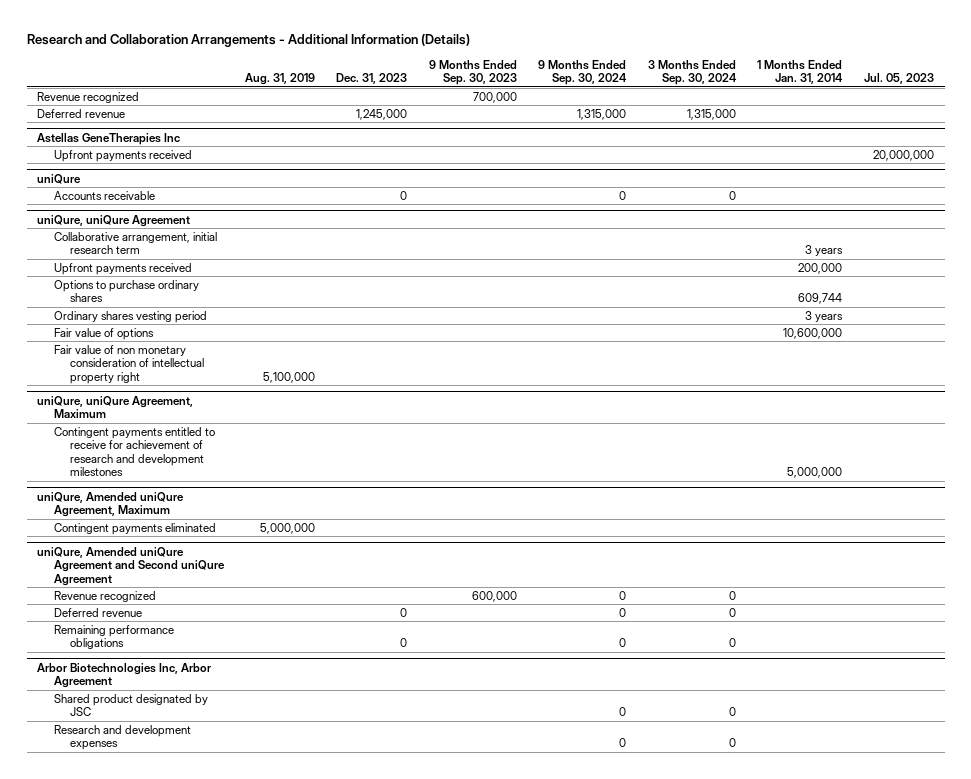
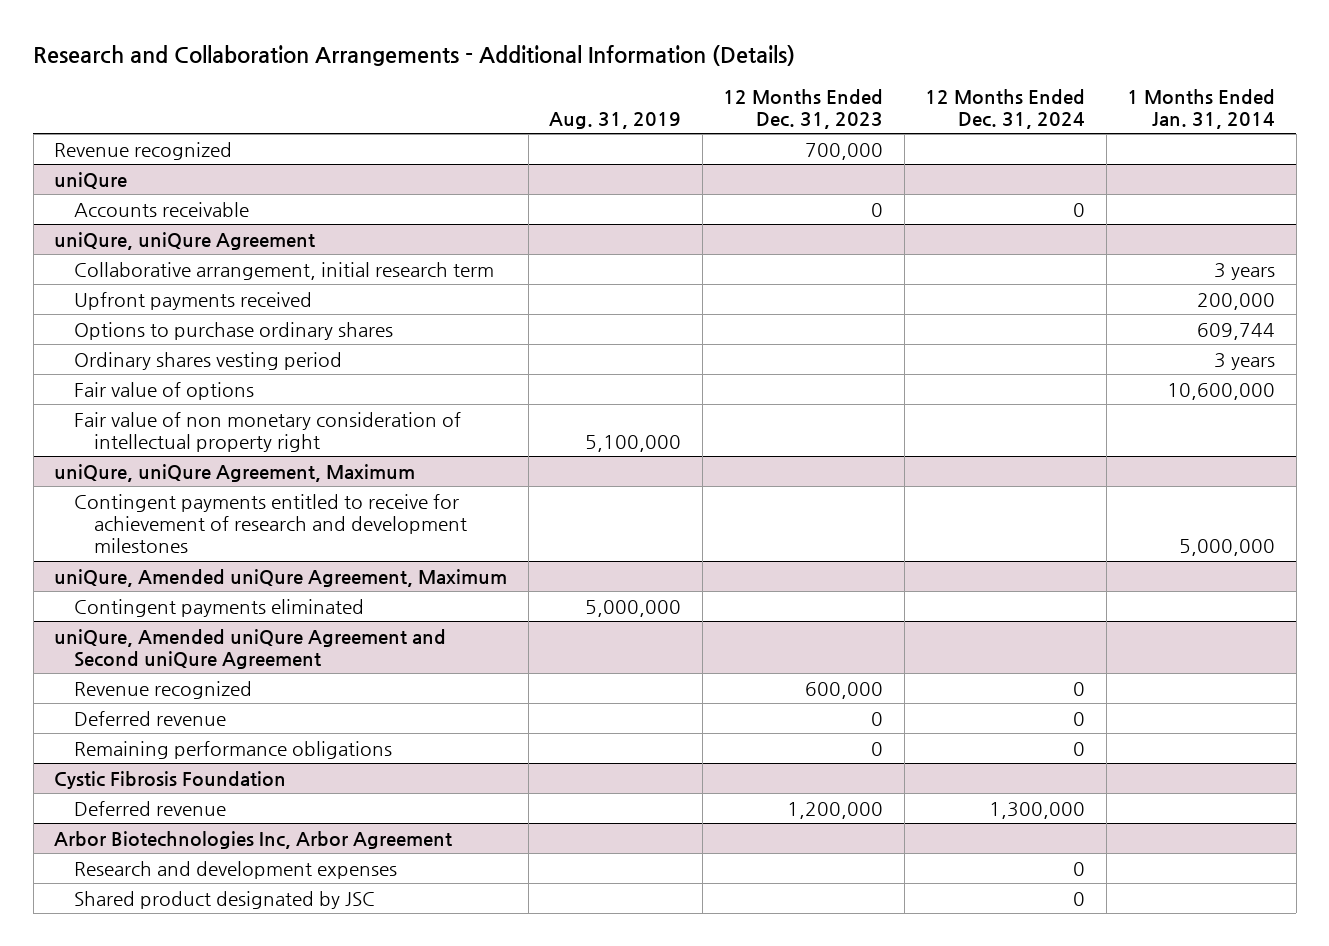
- | Aug. 31, 2019 | Dec. 31, 2023 | 9 Months Ended Sep. 30, 2023 | 9 Months Ended Sep. 30, 2024 | 3 Months Ended Sep. 30, 2024 | 1 Months Ended Jan. 31, 2014 | Jul. 05, 2023
+ | Aug. 31, 2019 | 12 Months Ended Dec. 31, 2023 | 12 Months Ended Dec. 31, 2024 | 1 Months Ended Jan. 31, 2014
- Deferred revenue | | 1,245,000 | | 1,315,000 | 1,315,000 | |
- Astellas GeneTherapies Inc
- Upfront payments received | | | | | | | 20,000,000
+ Cystic Fibrosis Foundation
+ Deferred revenue | | 1,200,000 | 1,300,000 |
@ Arbor Biotechnologies Inc, Arbor Agreement
moved down: Shared product designated by JSC | | | 0 |

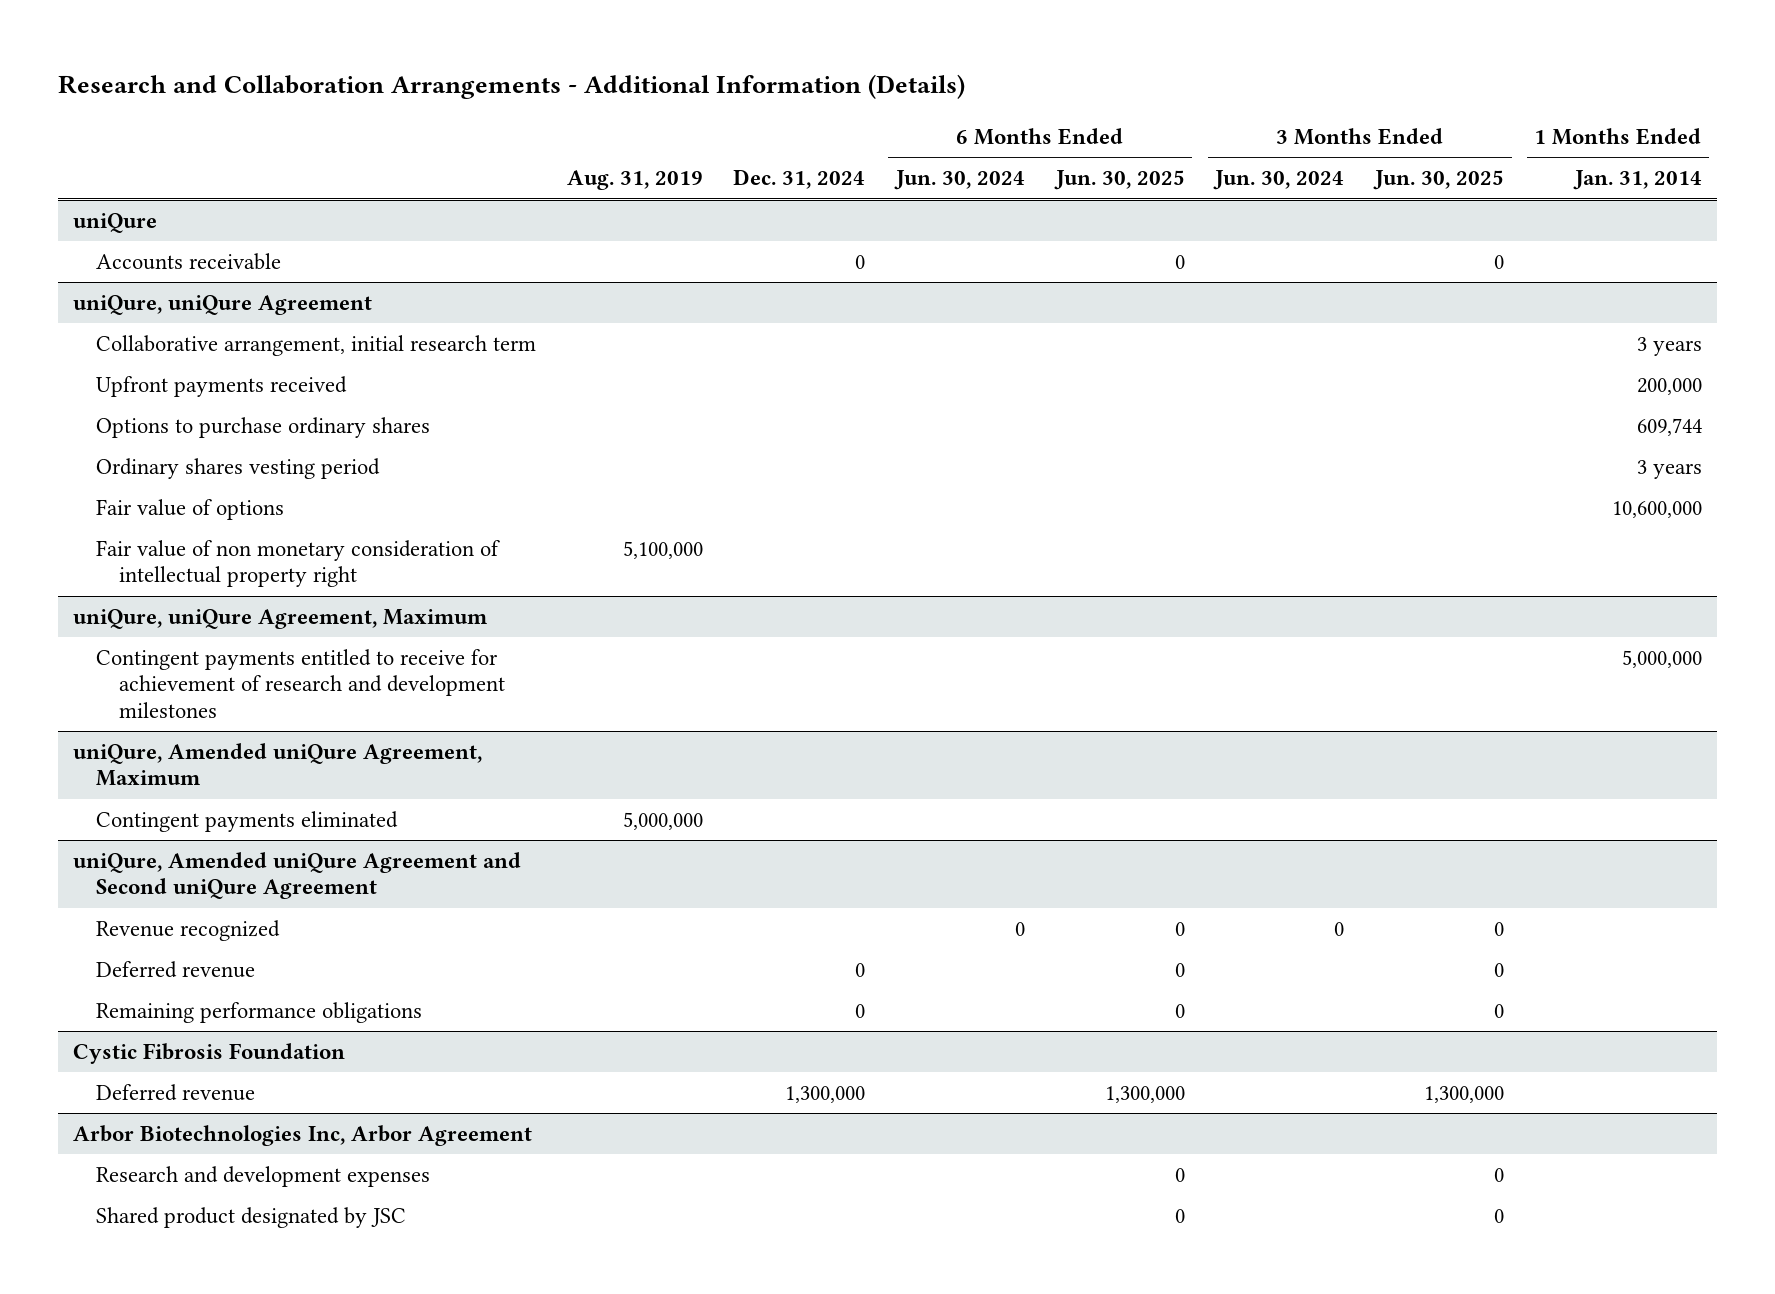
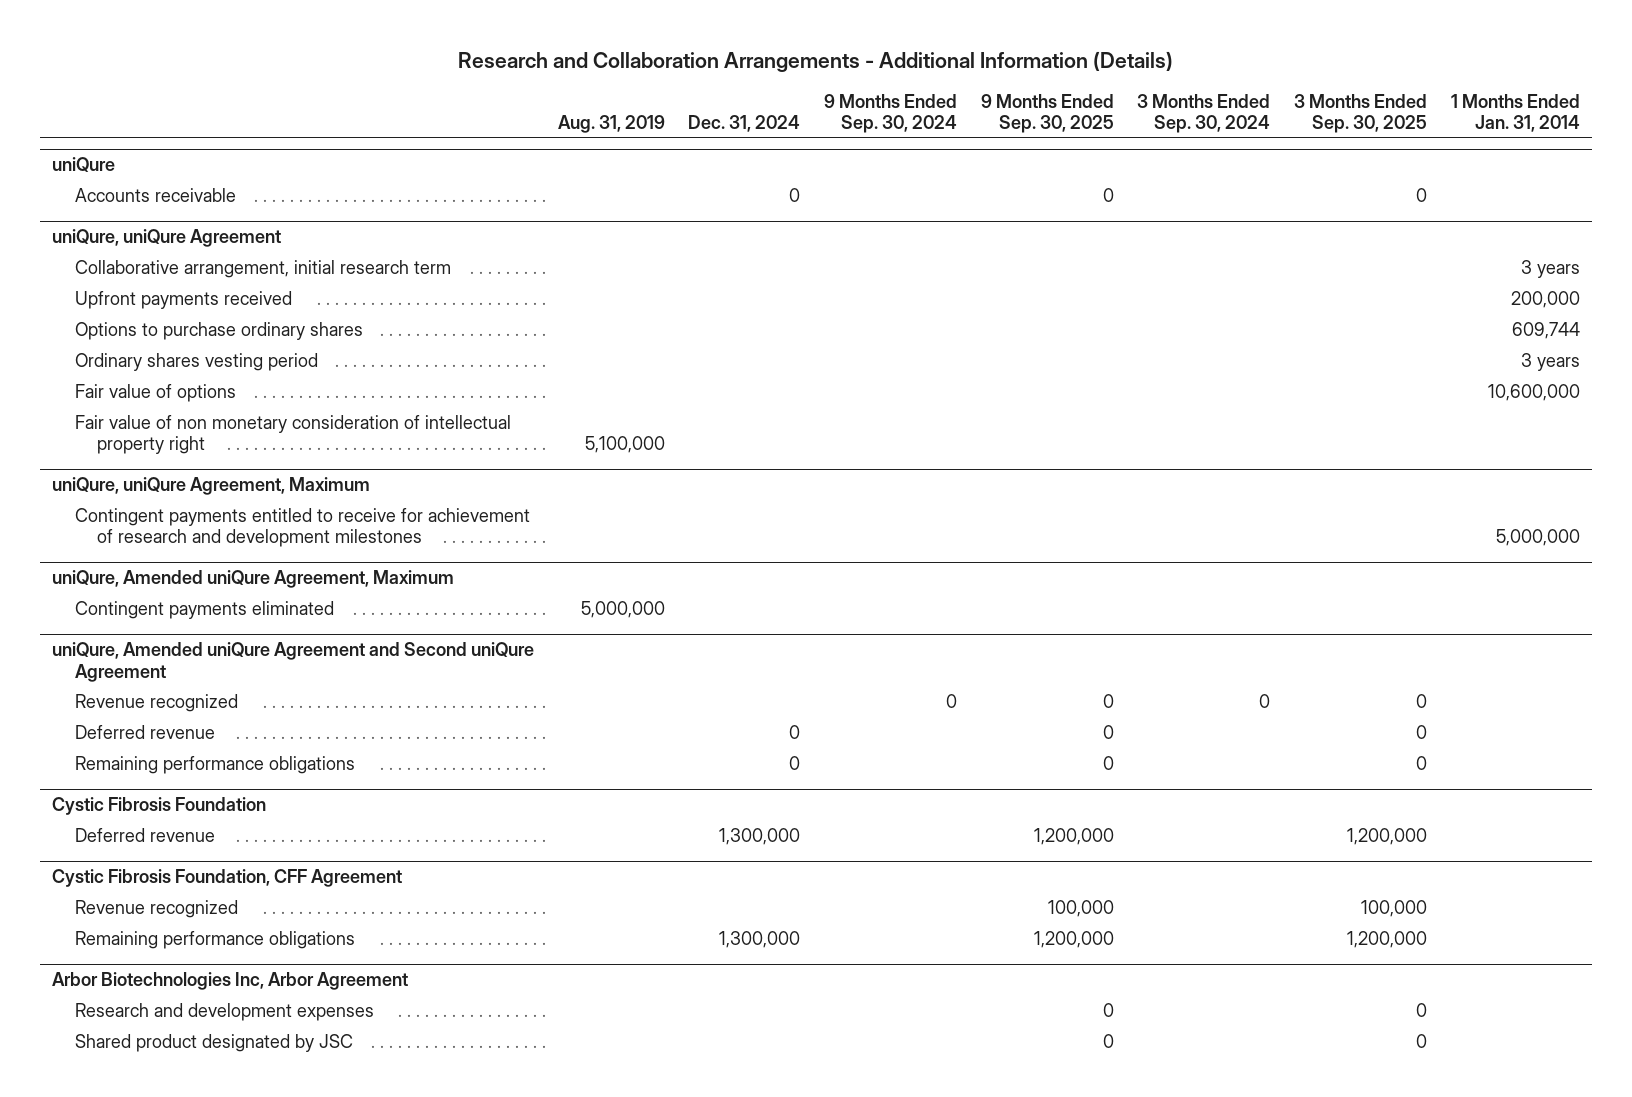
- | Aug. 31, 2019 | Dec. 31, 2024 | 6 Months Ended Jun. 30, 2024 | 6 Months Ended Jun. 30, 2025 | 3 Months Ended Jun. 30, 2024 | 3 Months Ended Jun. 30, 2025 | 1 Months Ended Jan. 31, 2014
+ | Aug. 31, 2019 | Dec. 31, 2024 | 9 Months Ended Sep. 30, 2024 | 9 Months Ended Sep. 30, 2025 | 3 Months Ended Sep. 30, 2024 | 3 Months Ended Sep. 30, 2025 | 1 Months Ended Jan. 31, 2014
+ Cystic Fibrosis Foundation, CFF Agreement
+ Revenue recognized | | | | 100,000 | | 100,000 |
+ Remaining performance obligations | | 1,300,000 | | 1,200,000 | | 1,200,000 |

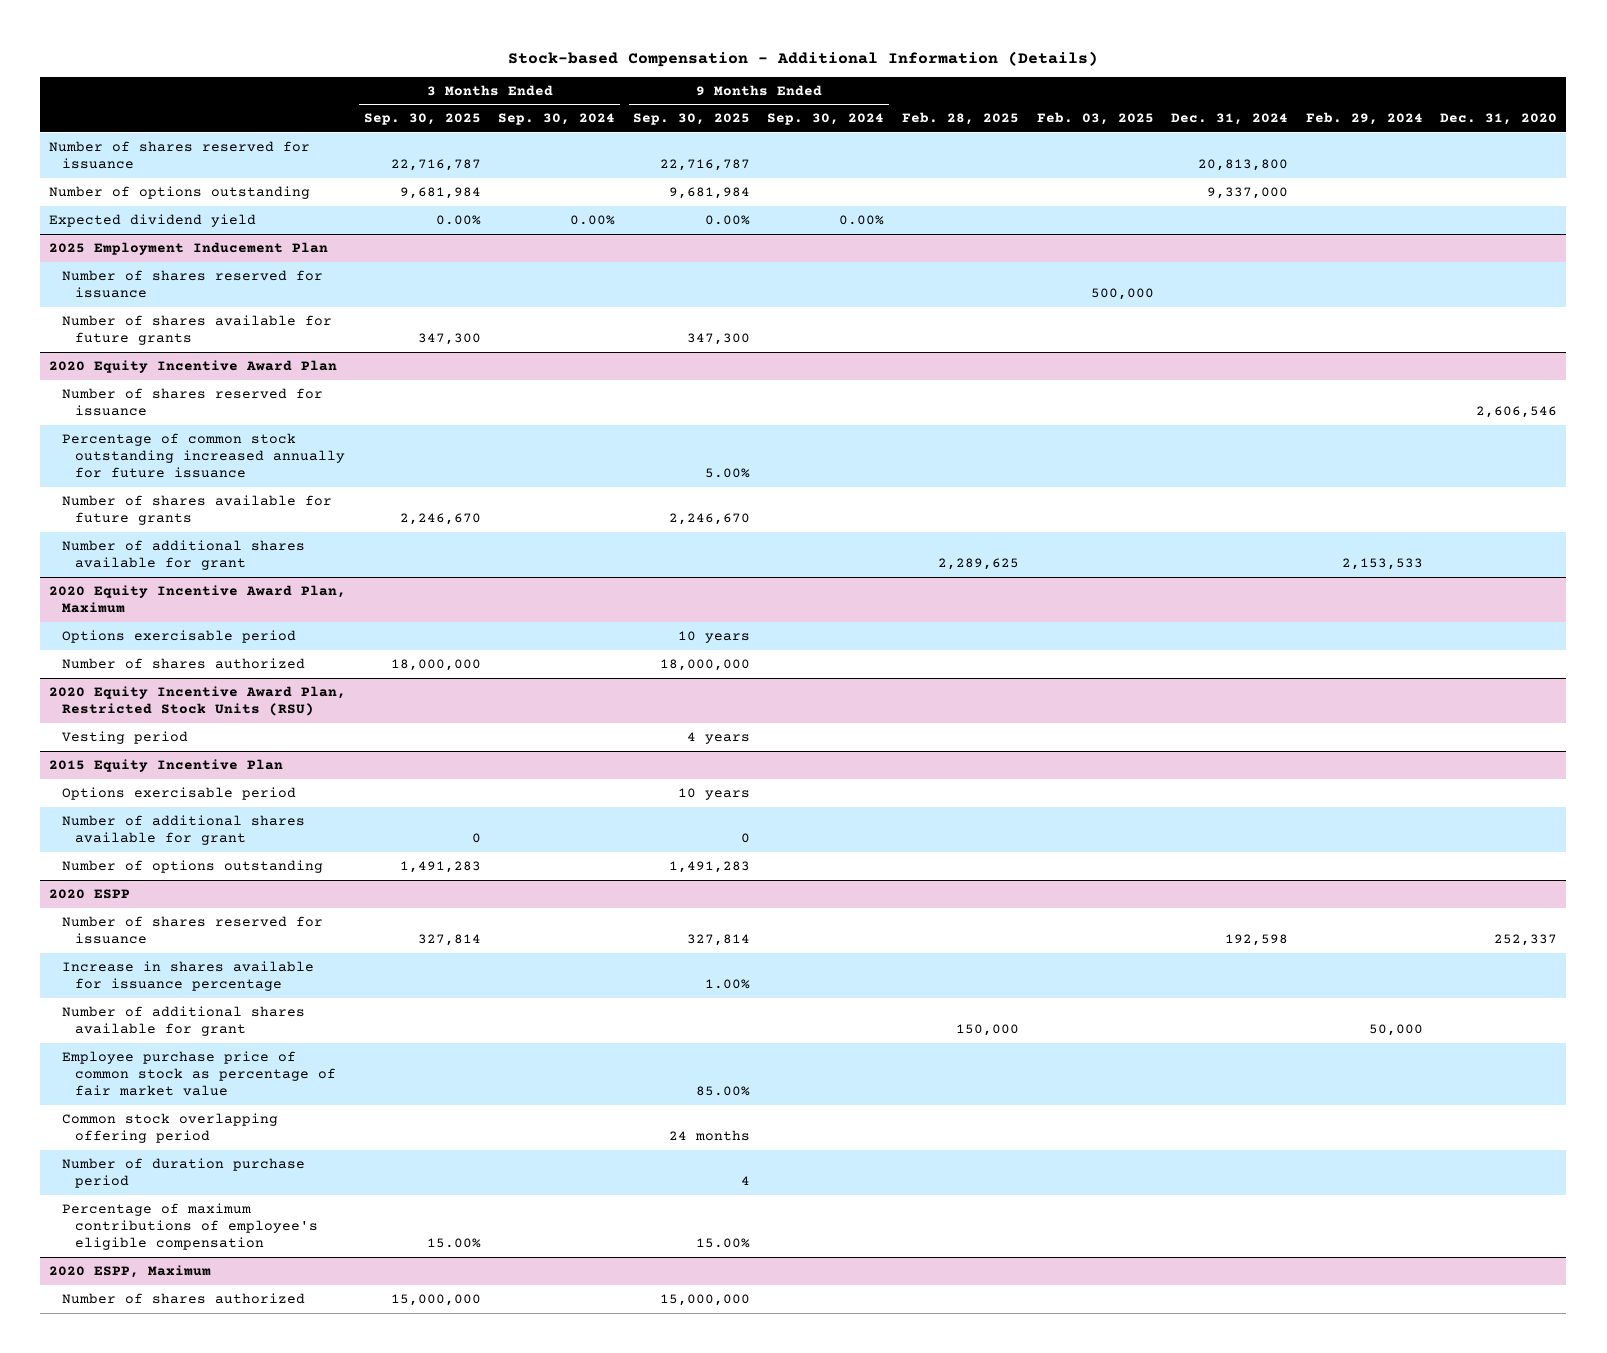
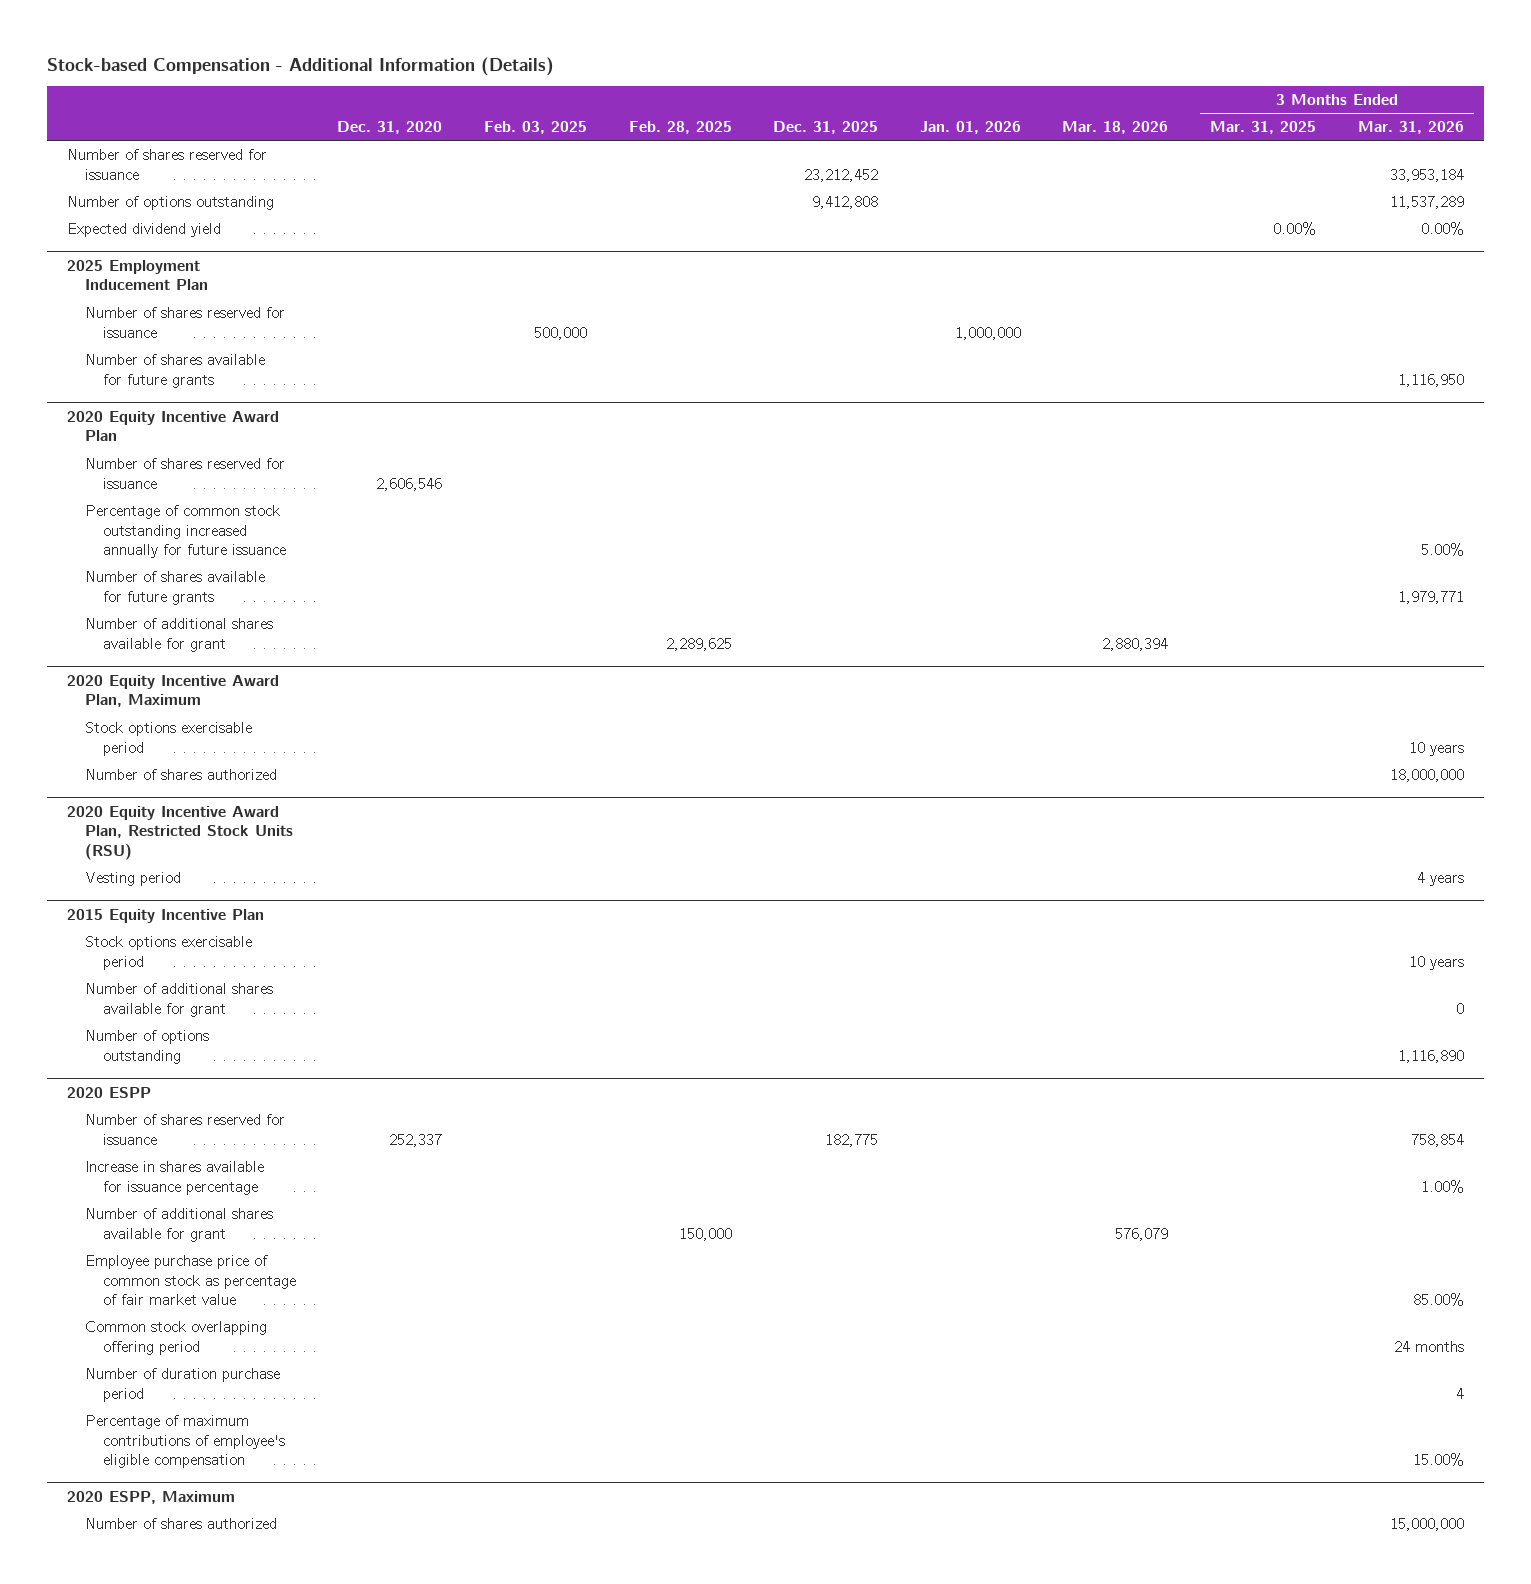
- | 3 Months Ended Sep. 30, 2025 | 3 Months Ended Sep. 30, 2024 | 9 Months Ended Sep. 30, 2025 | 9 Months Ended Sep. 30, 2024 | Feb. 28, 2025 | Feb. 03, 2025 | Dec. 31, 2024 | Feb. 29, 2024 | Dec. 31, 2020
+ | Dec. 31, 2020 | Feb. 03, 2025 | Feb. 28, 2025 | Dec. 31, 2025 | Jan. 01, 2026 | Mar. 18, 2026 | 3 Months Ended Mar. 31, 2025 | 3 Months Ended Mar. 31, 2026
@ 2020 Equity Incentive Award Plan, Maximum
- Options exercisable period | | | 10 years | | | | | |
+ Stock options exercisable period | | | | | | | | 10 years
@ 2015 Equity Incentive Plan
- Options exercisable period | | | 10 years | | | | | |
+ Stock options exercisable period | | | | | | | | 10 years

